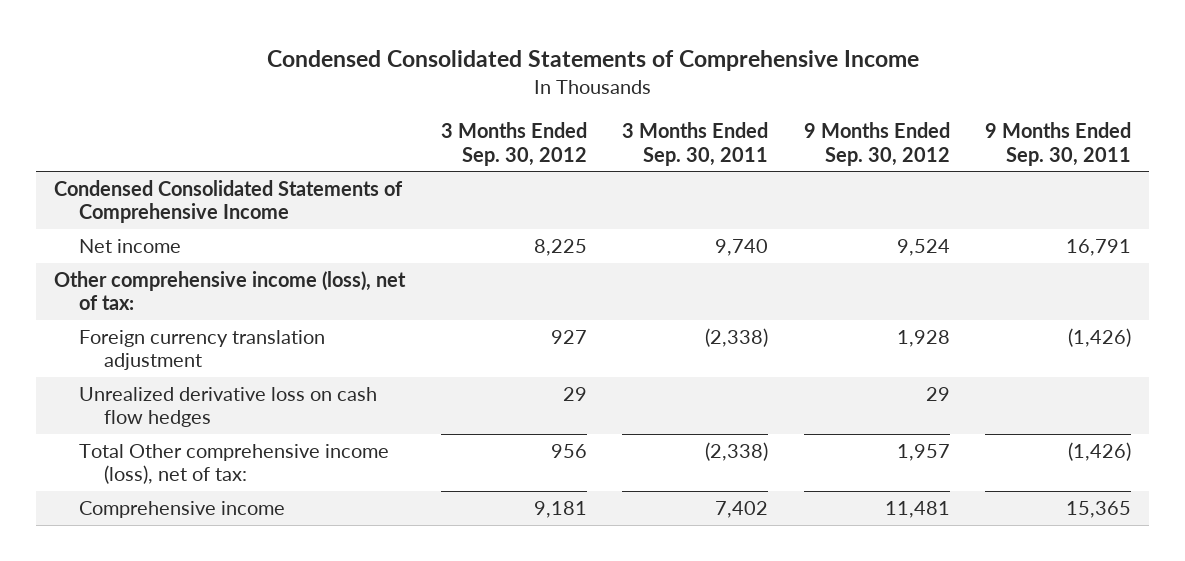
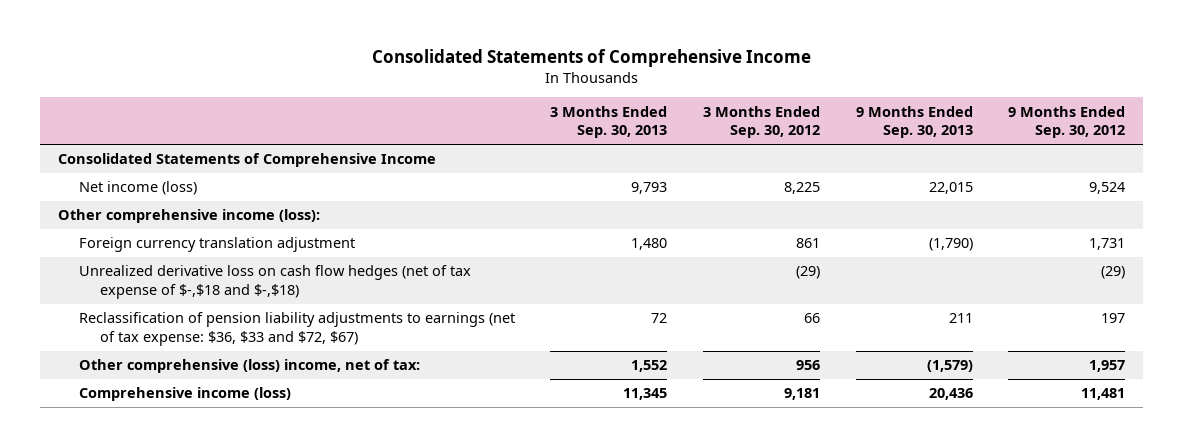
- Condensed Consolidated Statements of Comprehensive Income
+ Consolidated Statements of Comprehensive Income
- | 3 Months Ended Sep. 30, 2012 | 3 Months Ended Sep. 30, 2011 | 9 Months Ended Sep. 30, 2012 | 9 Months Ended Sep. 30, 2011
+ | 3 Months Ended Sep. 30, 2013 | 3 Months Ended Sep. 30, 2012 | 9 Months Ended Sep. 30, 2013 | 9 Months Ended Sep. 30, 2012
- Condensed Consolidated Statements of Comprehensive Income
- Net income | 8,225 | 9,740 | 9,524 | 16,791
- Other comprehensive income (loss), net of tax:
- Foreign currency translation adjustment | 927 | (2,338) | 1,928 | (1,426)
- Unrealized derivative loss on cash flow hedges | 29 | | 29 |
- Total Other comprehensive income (loss), net of tax: | 956 | (2,338) | 1,957 | (1,426)
- Comprehensive income | 9,181 | 7,402 | 11,481 | 15,365
+ Consolidated Statements of Comprehensive Income
+ Net income (loss) | 9,793 | 8,225 | 22,015 | 9,524
+ Other comprehensive income (loss):
+ Foreign currency translation adjustment | 1,480 | 861 | (1,790) | 1,731
+ Unrealized derivative loss on cash flow hedges (net of tax expense of $-,$18 and $-,$18) | | (29) | | (29)
+ Reclassification of pension liability adjustments to earnings (net of tax expense: $36, $33 and $72, $67) | 72 | 66 | 211 | 197
+ Other comprehensive (loss) income, net of tax: | 1,552 | 956 | (1,579) | 1,957
+ Comprehensive income (loss) | 11,345 | 9,181 | 20,436 | 11,481

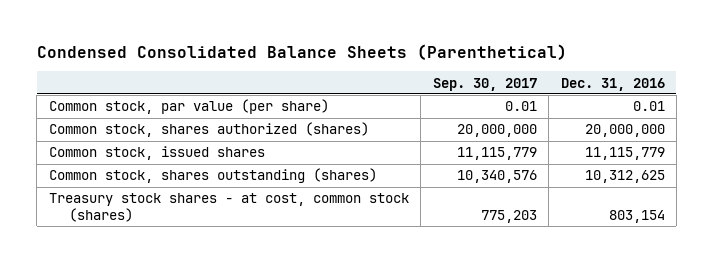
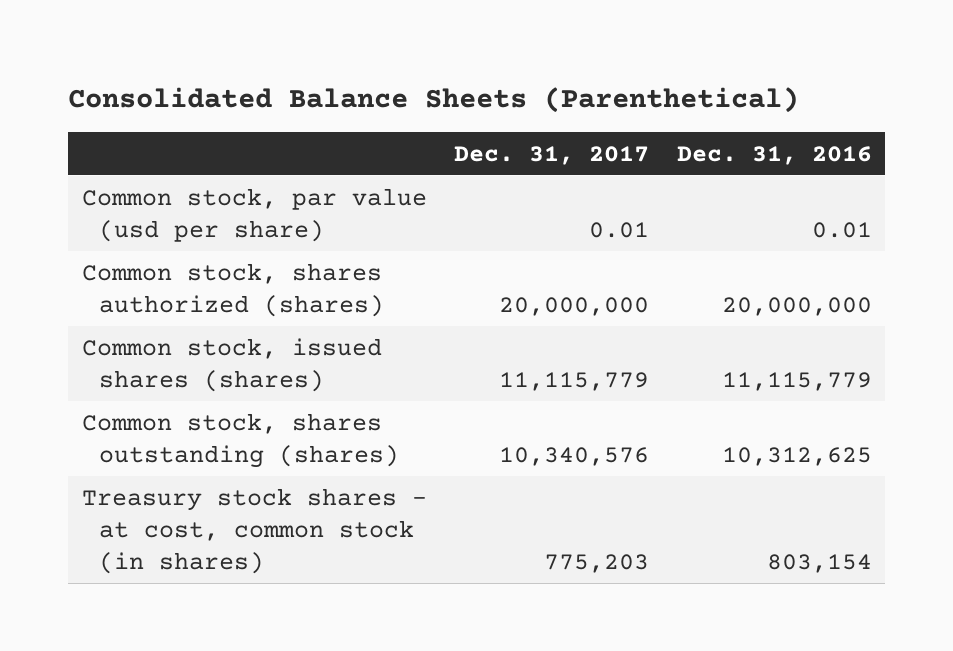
- Condensed Consolidated Balance Sheets (Parenthetical)
+ Consolidated Balance Sheets (Parenthetical)
- | Sep. 30, 2017 | Dec. 31, 2016
+ | Dec. 31, 2017 | Dec. 31, 2016
- Common stock, par value (per share) | 0.01 | 0.01
+ Common stock, par value (usd per share) | 0.01 | 0.01
- Common stock, issued shares | 11,115,779 | 11,115,779
+ Common stock, issued shares (shares) | 11,115,779 | 11,115,779
- Treasury stock shares - at cost, common stock (shares) | 775,203 | 803,154
+ Treasury stock shares - at cost, common stock (in shares) | 775,203 | 803,154

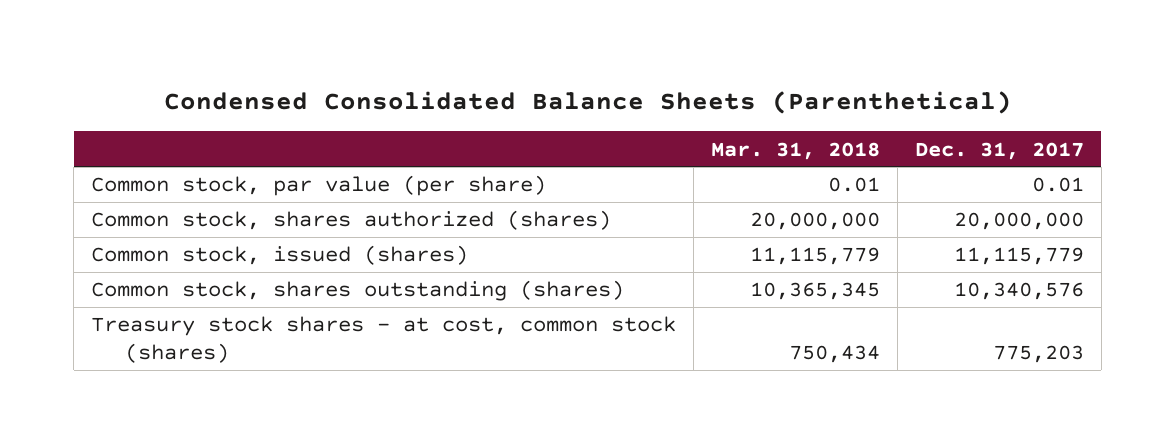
- Consolidated Balance Sheets (Parenthetical)
+ Condensed Consolidated Balance Sheets (Parenthetical)
- | Dec. 31, 2017 | Dec. 31, 2016
+ | Mar. 31, 2018 | Dec. 31, 2017
- Common stock, par value (usd per share) | 0.01 | 0.01
+ Common stock, par value (per share) | 0.01 | 0.01
- Common stock, issued shares (shares) | 11,115,779 | 11,115,779
+ Common stock, issued (shares) | 11,115,779 | 11,115,779
- Treasury stock shares - at cost, common stock (in shares) | 775,203 | 803,154
+ Treasury stock shares - at cost, common stock (shares) | 750,434 | 775,203

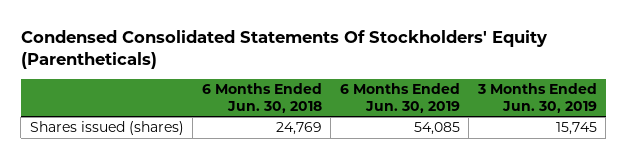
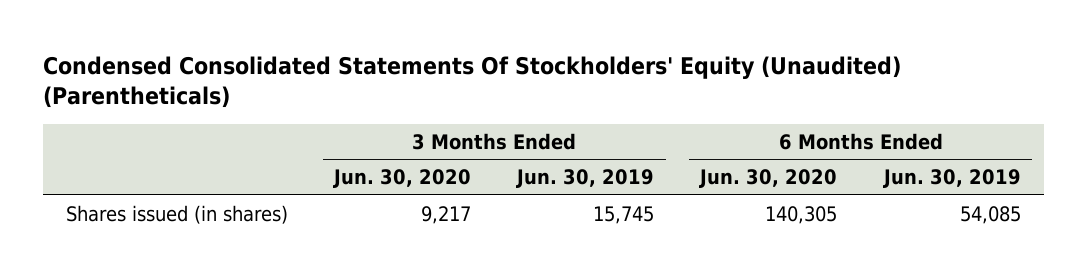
- Condensed Consolidated Statements Of Stockholders' Equity (Parentheticals)
+ Condensed Consolidated Statements Of Stockholders' Equity (Unaudited) (Parentheticals)
- | 6 Months Ended Jun. 30, 2018 | 6 Months Ended Jun. 30, 2019 | 3 Months Ended Jun. 30, 2019
+ | 3 Months Ended Jun. 30, 2020 | 3 Months Ended Jun. 30, 2019 | 6 Months Ended Jun. 30, 2020 | 6 Months Ended Jun. 30, 2019
- Shares issued (shares) | 24,769 | 54,085 | 15,745
+ Shares issued (in shares) | 9,217 | 15,745 | 140,305 | 54,085

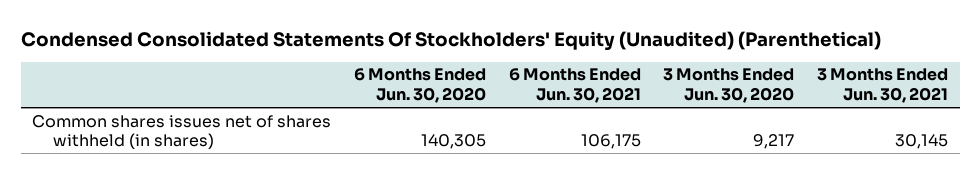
- Condensed Consolidated Statements Of Stockholders' Equity (Unaudited) (Parentheticals)
+ Condensed Consolidated Statements Of Stockholders' Equity (Unaudited) (Parenthetical)
- | 3 Months Ended Jun. 30, 2020 | 3 Months Ended Jun. 30, 2019 | 6 Months Ended Jun. 30, 2020 | 6 Months Ended Jun. 30, 2019
+ | 6 Months Ended Jun. 30, 2020 | 6 Months Ended Jun. 30, 2021 | 3 Months Ended Jun. 30, 2020 | 3 Months Ended Jun. 30, 2021
- Shares issued (in shares) | 9,217 | 15,745 | 140,305 | 54,085
+ Common shares issues net of shares withheld (in shares) | 140,305 | 106,175 | 9,217 | 30,145

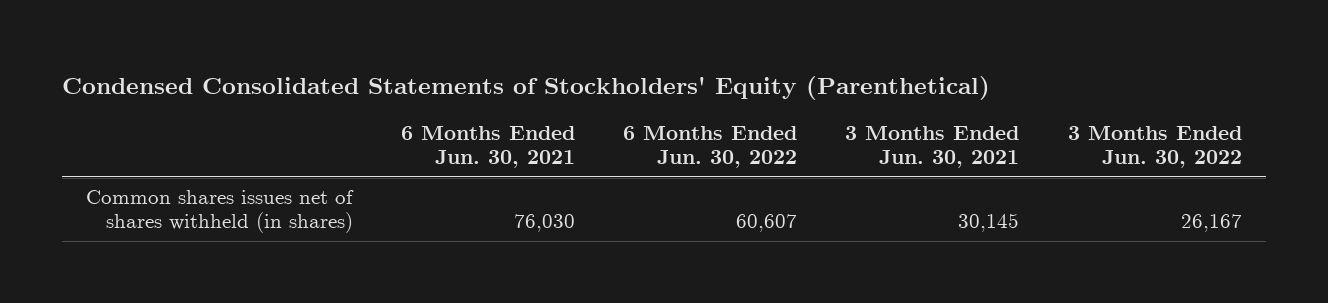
- Condensed Consolidated Statements Of Stockholders' Equity (Unaudited) (Parenthetical)
+ Condensed Consolidated Statements of Stockholders' Equity (Parenthetical)
- | 6 Months Ended Jun. 30, 2020 | 6 Months Ended Jun. 30, 2021 | 3 Months Ended Jun. 30, 2020 | 3 Months Ended Jun. 30, 2021
+ | 6 Months Ended Jun. 30, 2021 | 6 Months Ended Jun. 30, 2022 | 3 Months Ended Jun. 30, 2021 | 3 Months Ended Jun. 30, 2022
- Common shares issues net of shares withheld (in shares) | 140,305 | 106,175 | 9,217 | 30,145
+ Common shares issues net of shares withheld (in shares) | 76,030 | 60,607 | 30,145 | 26,167

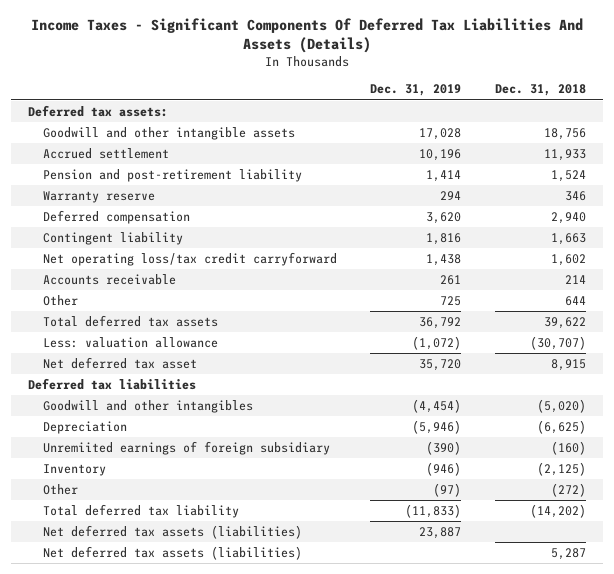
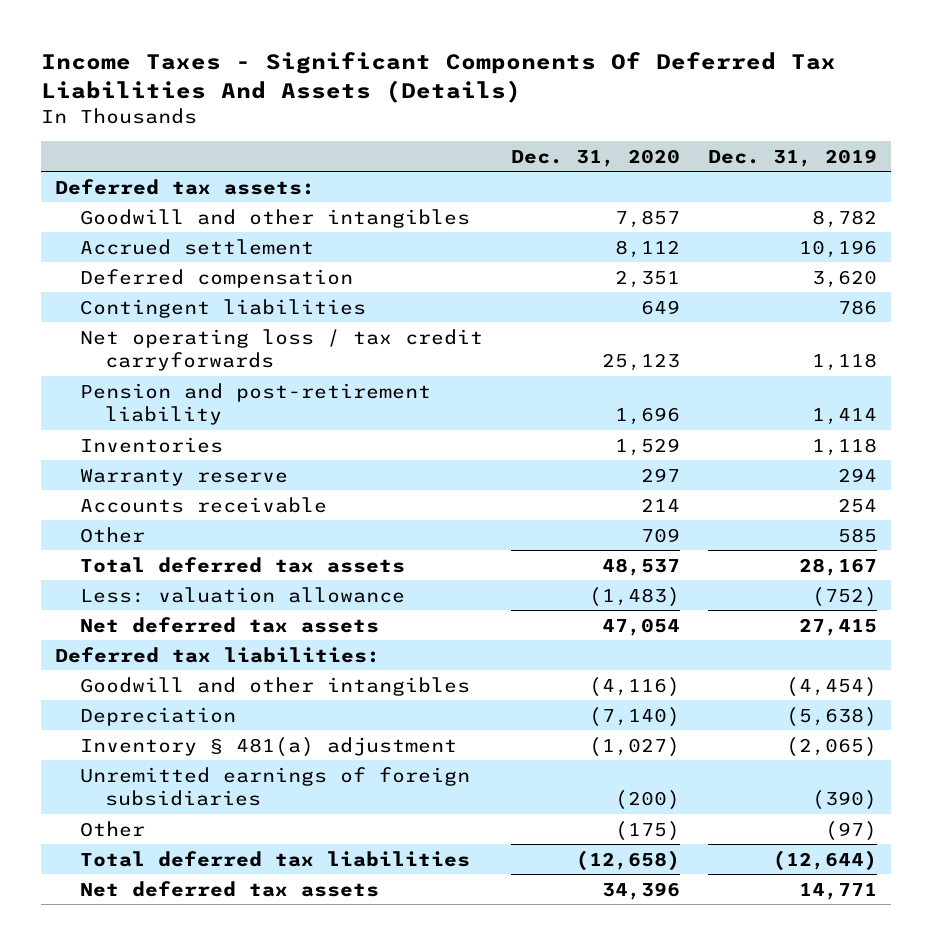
- | Dec. 31, 2019 | Dec. 31, 2018
+ | Dec. 31, 2020 | Dec. 31, 2019
- Goodwill and other intangible assets | 17,028 | 18,756
+ Goodwill and other intangibles | 7,857 | 8,782
moved up: Deferred compensation | 2,351 | 3,620
+ Contingent liabilities | 649 | 786
+ Net operating loss / tax credit carryforwards | 25,123 | 1,118
+ Inventories | 1,529 | 1,118
- Contingent liability | 1,816 | 1,663
- Net operating loss/tax credit carryforward | 1,438 | 1,602
- Accounts receivable | 261 | 214
- Other | 725 | 644
- Total deferred tax assets | 36,792 | 39,622
- Less: valuation allowance | (1,072) | (30,707)
- Net deferred tax asset | 35,720 | 8,915
- Deferred tax liabilities
+ Accounts receivable | 214 | 254
+ Other | 709 | 585
+ Total deferred tax assets | 48,537 | 28,167
+ Less: valuation allowance | (1,483) | (752)
+ Net deferred tax assets | 47,054 | 27,415
+ Deferred tax liabilities:
- Depreciation | (5,946) | (6,625)
- Unremiited earnings of foreign subsidiary | (390) | (160)
- Inventory | (946) | (2,125)
+ Depreciation | (7,140) | (5,638)
+ Inventory § 481(a) adjustment | (1,027) | (2,065)
+ Unremitted earnings of foreign subsidiaries | (200) | (390)
- Total deferred tax liability | (11,833) | (14,202)
- Net deferred tax assets (liabilities) | 23,887 |
- Net deferred tax assets (liabilities) | | 5,287
+ Total deferred tax liabilities | (12,658) | (12,644)
+ Net deferred tax assets | 34,396 | 14,771

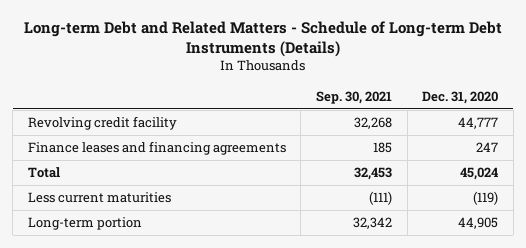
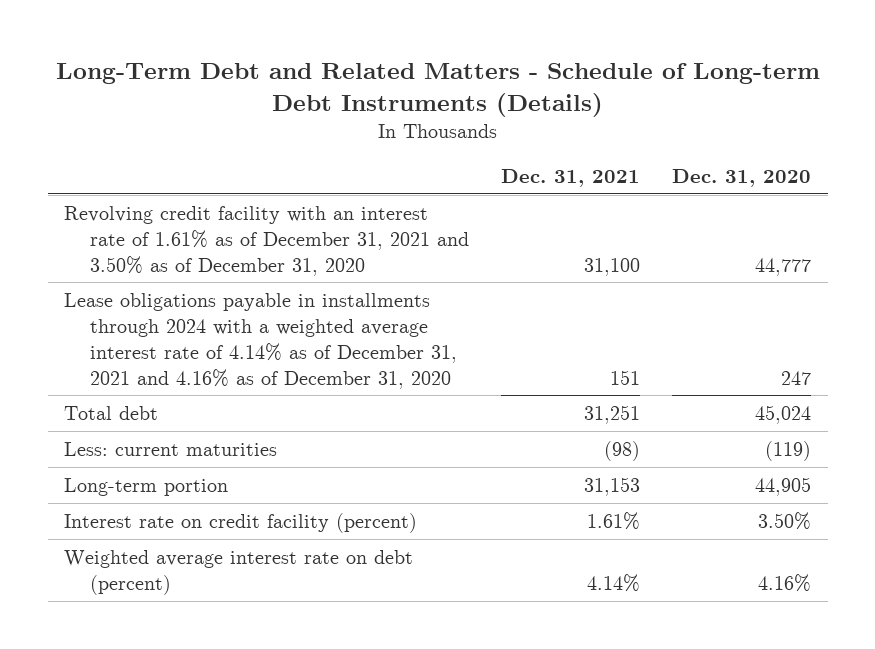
- Long-term Debt and Related Matters - Schedule of Long-term Debt Instruments (Details)
+ Long-Term Debt and Related Matters - Schedule of Long-term Debt Instruments (Details)
- | Sep. 30, 2021 | Dec. 31, 2020
+ | Dec. 31, 2021 | Dec. 31, 2020
- Revolving credit facility | 32,268 | 44,777
- Finance leases and financing agreements | 185 | 247
- Total | 32,453 | 45,024
- Less current maturities | (111) | (119)
+ Revolving credit facility with an interest rate of 1.61% as of December 31, 2021 and 3.50% as of December 31, 2020 | 31,100 | 44,777
+ Lease obligations payable in installments through 2024 with a weighted average interest rate of 4.14% as of December 31, 2021 and 4.16% as of December 31, 2020 | 151 | 247
+ Total debt | 31,251 | 45,024
+ Less: current maturities | (98) | (119)
+ Interest rate on credit facility (percent) | 1.61% | 3.50%
+ Weighted average interest rate on debt (percent) | 4.14% | 4.16%

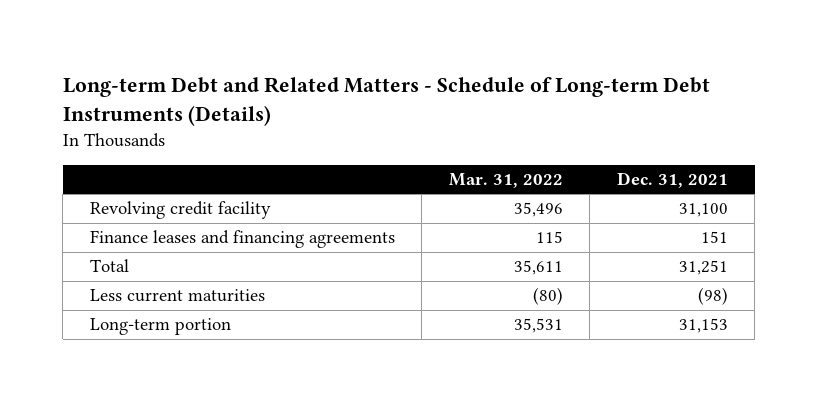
- Long-Term Debt and Related Matters - Schedule of Long-term Debt Instruments (Details)
+ Long-term Debt and Related Matters - Schedule of Long-term Debt Instruments (Details)
- | Dec. 31, 2021 | Dec. 31, 2020
+ | Mar. 31, 2022 | Dec. 31, 2021
- Revolving credit facility with an interest rate of 1.61% as of December 31, 2021 and 3.50% as of December 31, 2020 | 31,100 | 44,777
- Lease obligations payable in installments through 2024 with a weighted average interest rate of 4.14% as of December 31, 2021 and 4.16% as of December 31, 2020 | 151 | 247
- Total debt | 31,251 | 45,024
- Less: current maturities | (98) | (119)
+ Revolving credit facility | 35,496 | 31,100
+ Finance leases and financing agreements | 115 | 151
+ Total | 35,611 | 31,251
+ Less current maturities | (80) | (98)
- Interest rate on credit facility (percent) | 1.61% | 3.50%
- Weighted average interest rate on debt (percent) | 4.14% | 4.16%

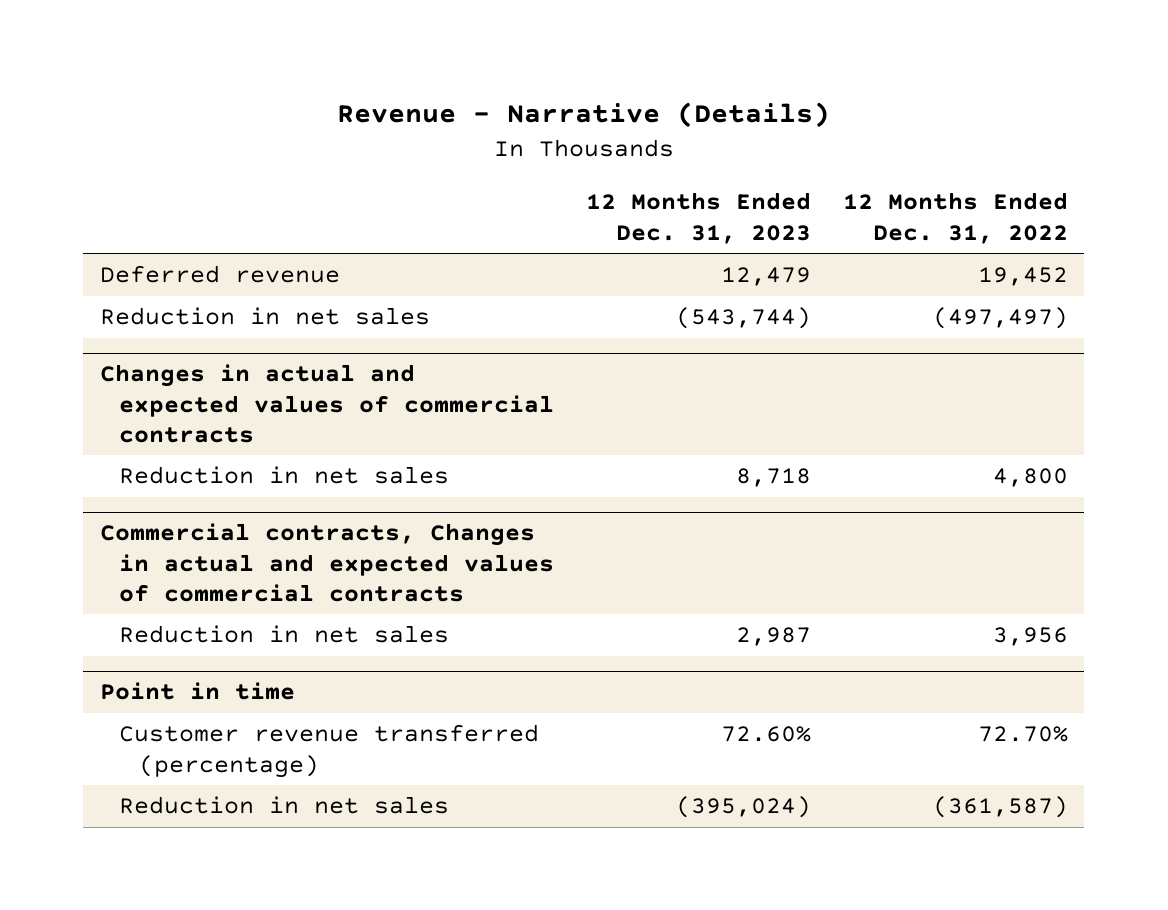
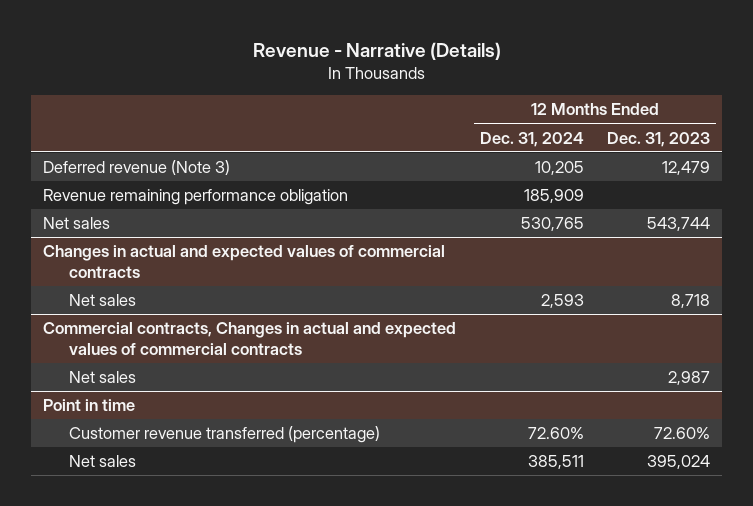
- | 12 Months Ended Dec. 31, 2023 | 12 Months Ended Dec. 31, 2022
+ | 12 Months Ended Dec. 31, 2024 | 12 Months Ended Dec. 31, 2023
- Deferred revenue | 12,479 | 19,452
- Reduction in net sales | (543,744) | (497,497)
+ Deferred revenue (Note 3) | 10,205 | 12,479
+ Revenue remaining performance obligation | 185,909 |
+ Net sales | 530,765 | 543,744
@ Changes in actual and expected values of commercial contracts
- Reduction in net sales | 8,718 | 4,800
+ Net sales | 2,593 | 8,718
@ Commercial contracts, Changes in actual and expected values of commercial contracts
- Reduction in net sales | 2,987 | 3,956
+ Net sales | | 2,987
@ Point in time
- Reduction in net sales | (395,024) | (361,587)
+ Net sales | 385,511 | 395,024

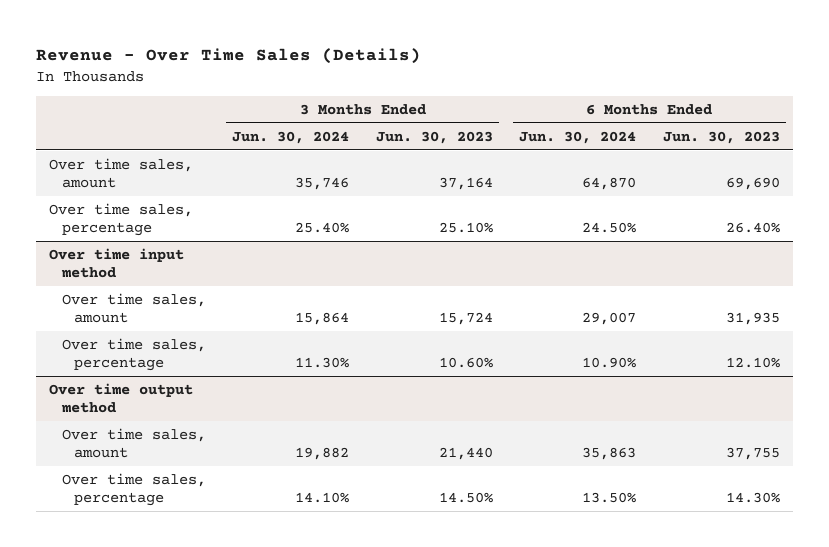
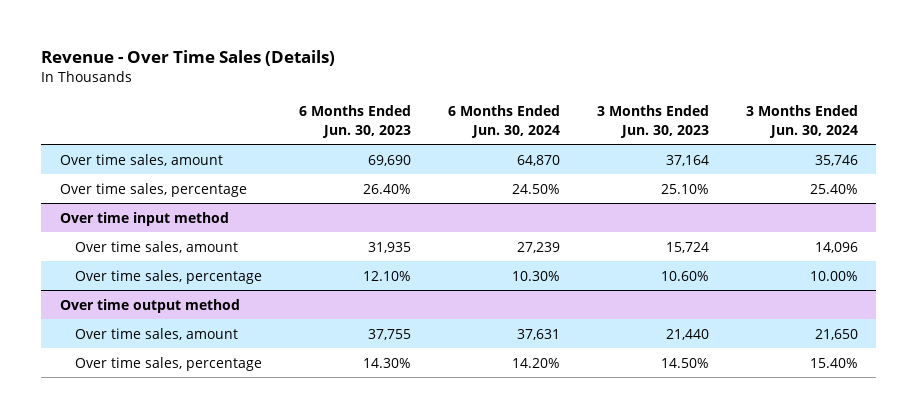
- | 3 Months Ended Jun. 30, 2024 | 3 Months Ended Jun. 30, 2023 | 6 Months Ended Jun. 30, 2024 | 6 Months Ended Jun. 30, 2023
+ | 6 Months Ended Jun. 30, 2023 | 6 Months Ended Jun. 30, 2024 | 3 Months Ended Jun. 30, 2023 | 3 Months Ended Jun. 30, 2024
@ Over time input method
- Over time sales, amount | 15,864 | 15,724 | 29,007 | 31,935
- Over time sales, percentage | 11.30% | 10.60% | 10.90% | 12.10%
+ Over time sales, amount | 31,935 | 27,239 | 15,724 | 14,096
+ Over time sales, percentage | 12.10% | 10.30% | 10.60% | 10.00%
@ Over time output method
- Over time sales, amount | 19,882 | 21,440 | 35,863 | 37,755
- Over time sales, percentage | 14.10% | 14.50% | 13.50% | 14.30%
+ Over time sales, amount | 37,755 | 37,631 | 21,440 | 21,650
+ Over time sales, percentage | 14.30% | 14.20% | 14.50% | 15.40%

